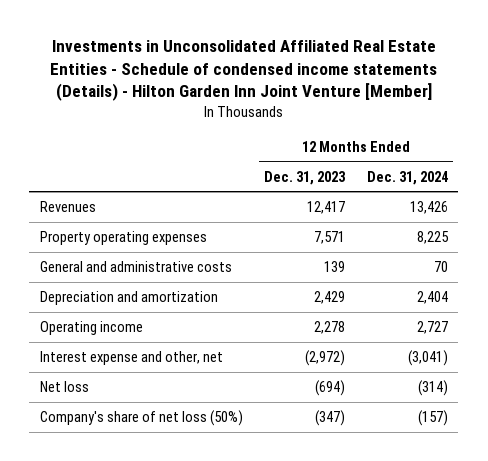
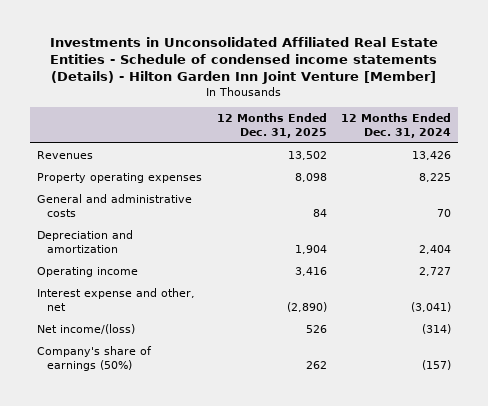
- | 12 Months Ended Dec. 31, 2023 | 12 Months Ended Dec. 31, 2024
+ | 12 Months Ended Dec. 31, 2025 | 12 Months Ended Dec. 31, 2024
- Net loss | (694) | (314)
- Company's share of net loss (50%) | (347) | (157)
+ Net income/(loss) | 526 | (314)
+ Company's share of earnings (50%) | 262 | (157)

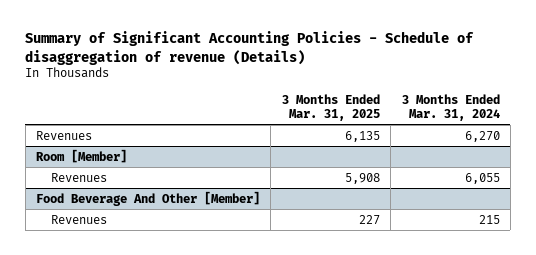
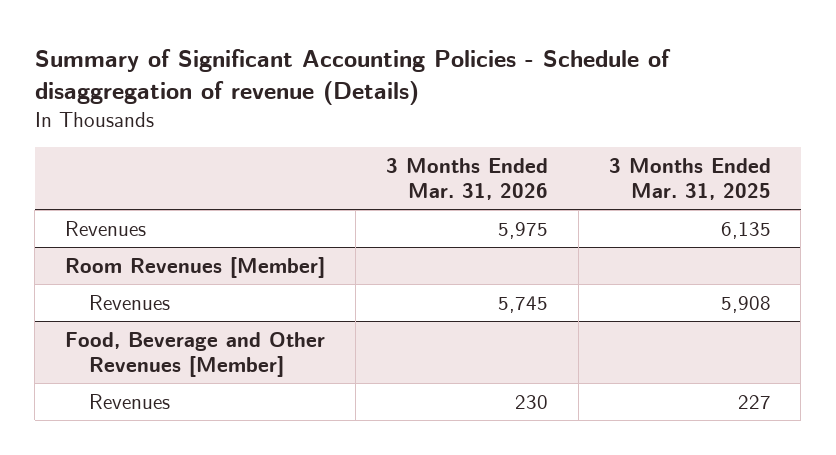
- | 3 Months Ended Mar. 31, 2025 | 3 Months Ended Mar. 31, 2024
+ | 3 Months Ended Mar. 31, 2026 | 3 Months Ended Mar. 31, 2025
- Room [Member]
+ Room Revenues [Member]
- Food Beverage And Other [Member]
+ Food, Beverage and Other Revenues [Member]

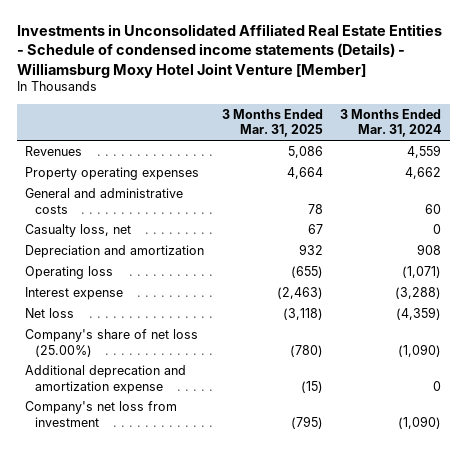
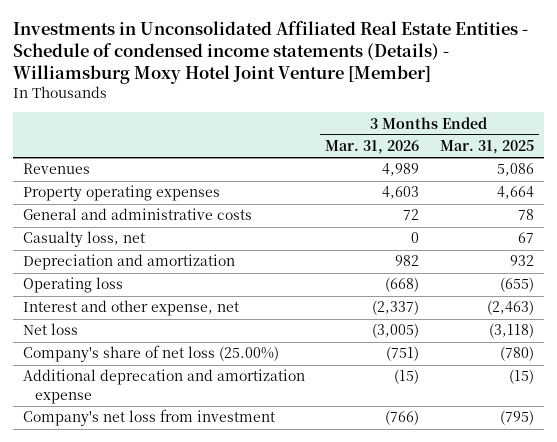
- | 3 Months Ended Mar. 31, 2025 | 3 Months Ended Mar. 31, 2024
+ | 3 Months Ended Mar. 31, 2026 | 3 Months Ended Mar. 31, 2025
- Interest expense | (2,463) | (3,288)
+ Interest and other expense, net | (2,337) | (2,463)

